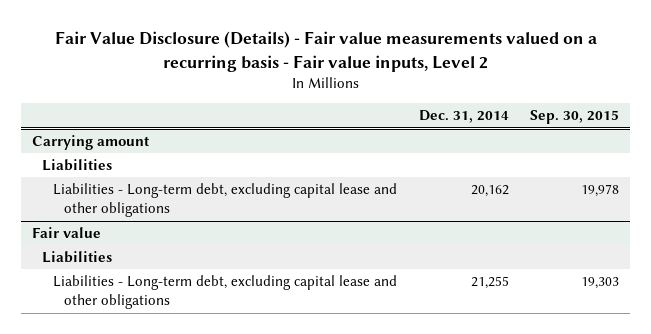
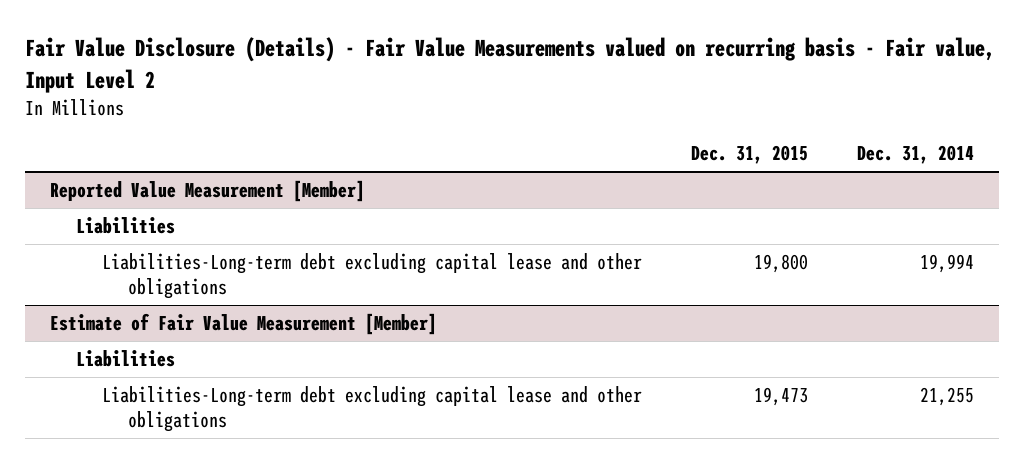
- Fair Value Disclosure (Details) - Fair value measurements valued on a recurring basis - Fair value inputs, Level 2
+ Fair Value Disclosure (Details) - Fair Value Measurements valued on recurring basis - Fair value, Input Level 2
- | Dec. 31, 2014 | Sep. 30, 2015
+ | Dec. 31, 2015 | Dec. 31, 2014
- Carrying amount
+ Reported Value Measurement [Member]
- Liabilities - Long-term debt, excluding capital lease and other obligations | 20,162 | 19,978
- Fair value
+ Liabilities-Long-term debt excluding capital lease and other obligations | 19,800 | 19,994
+ Estimate of Fair Value Measurement [Member]
- Liabilities - Long-term debt, excluding capital lease and other obligations | 21,255 | 19,303
+ Liabilities-Long-term debt excluding capital lease and other obligations | 19,473 | 21,255

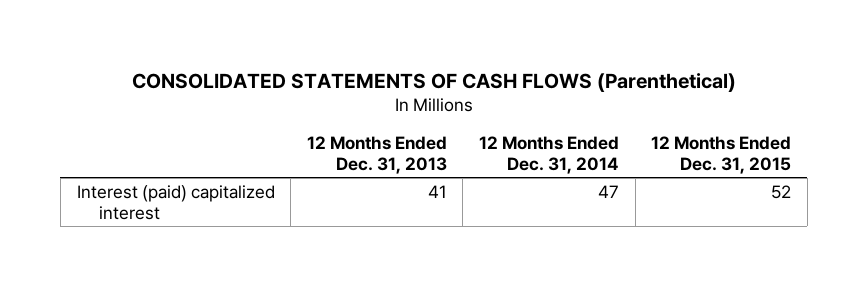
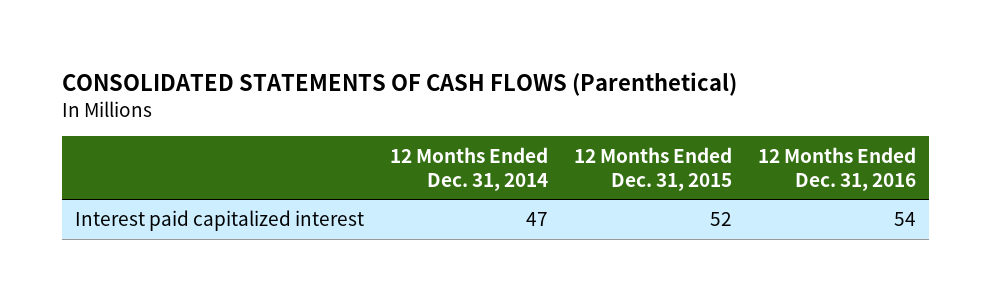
- | 12 Months Ended Dec. 31, 2013 | 12 Months Ended Dec. 31, 2014 | 12 Months Ended Dec. 31, 2015
+ | 12 Months Ended Dec. 31, 2014 | 12 Months Ended Dec. 31, 2015 | 12 Months Ended Dec. 31, 2016
- Interest (paid) capitalized interest | 41 | 47 | 52
+ Interest paid capitalized interest | 47 | 52 | 54

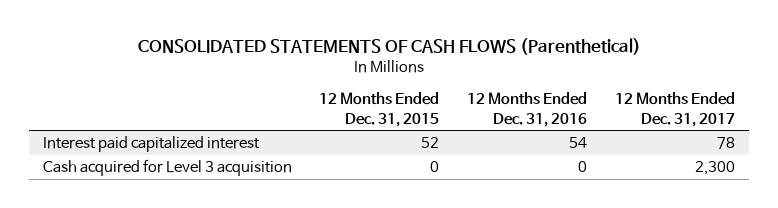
- | 12 Months Ended Dec. 31, 2014 | 12 Months Ended Dec. 31, 2015 | 12 Months Ended Dec. 31, 2016
+ | 12 Months Ended Dec. 31, 2015 | 12 Months Ended Dec. 31, 2016 | 12 Months Ended Dec. 31, 2017
+ Cash acquired for Level 3 acquisition | 0 | 0 | 2,300

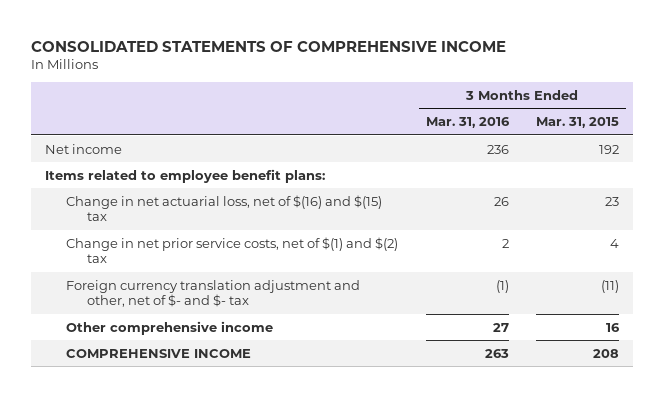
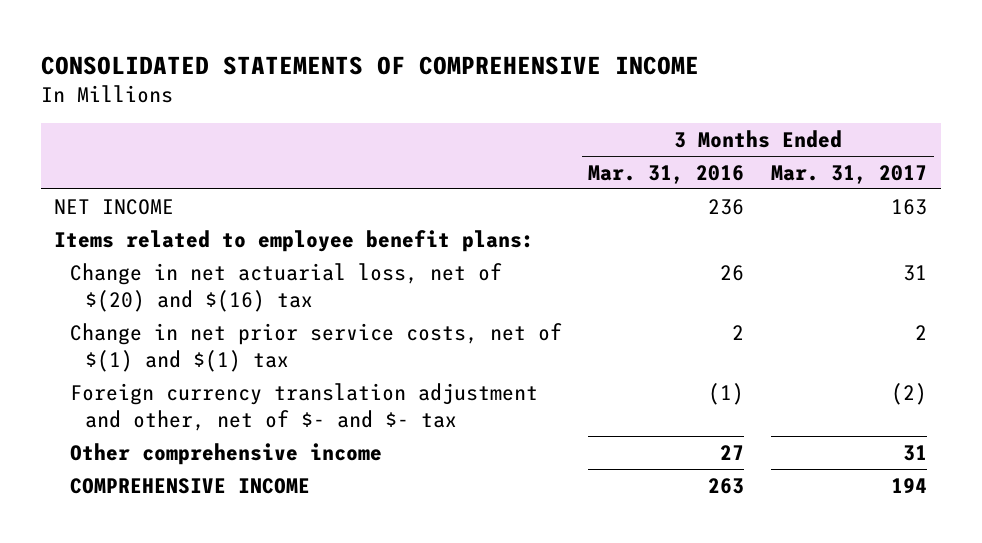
- | 3 Months Ended Mar. 31, 2016 | 3 Months Ended Mar. 31, 2015
+ | 3 Months Ended Mar. 31, 2016 | 3 Months Ended Mar. 31, 2017
- Net income | 236 | 192
+ NET INCOME | 236 | 163
- Change in net actuarial loss, net of $(16) and $(15) tax | 26 | 23
- Change in net prior service costs, net of $(1) and $(2) tax | 2 | 4
+ Change in net actuarial loss, net of $(20) and $(16) tax | 26 | 31
+ Change in net prior service costs, net of $(1) and $(1) tax | 2 | 2

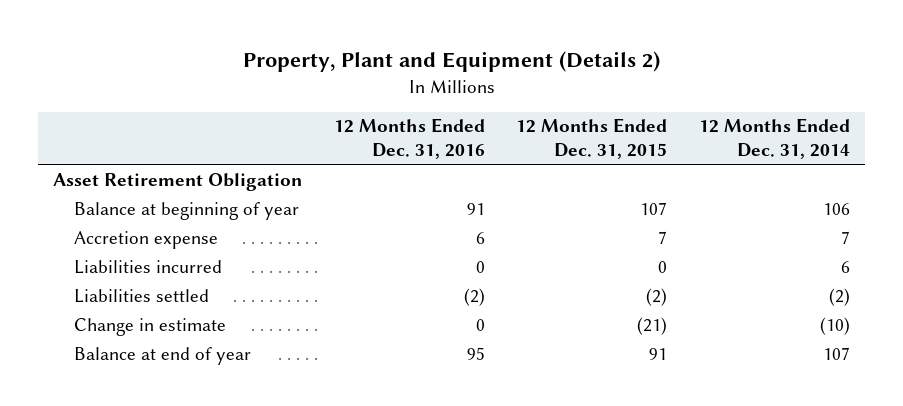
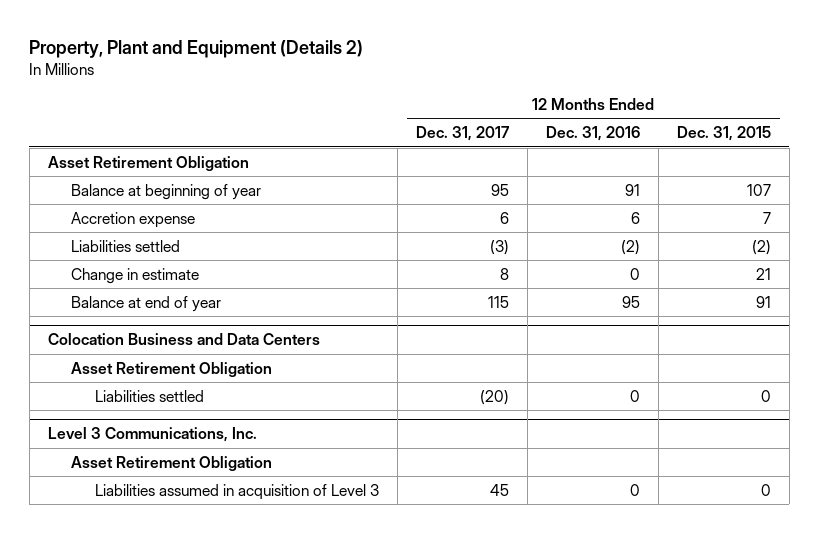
- | 12 Months Ended Dec. 31, 2016 | 12 Months Ended Dec. 31, 2015 | 12 Months Ended Dec. 31, 2014
+ | 12 Months Ended Dec. 31, 2017 | 12 Months Ended Dec. 31, 2016 | 12 Months Ended Dec. 31, 2015
- Liabilities incurred | 0 | 0 | 6
- Change in estimate | 0 | (21) | (10)
+ Change in estimate | 8 | 0 | 21
+ Colocation Business and Data Centers
+ Asset Retirement Obligation
+ Liabilities settled | (20) | 0 | 0
+ Level 3 Communications, Inc.
+ Asset Retirement Obligation
+ Liabilities assumed in acquisition of Level 3 | 45 | 0 | 0

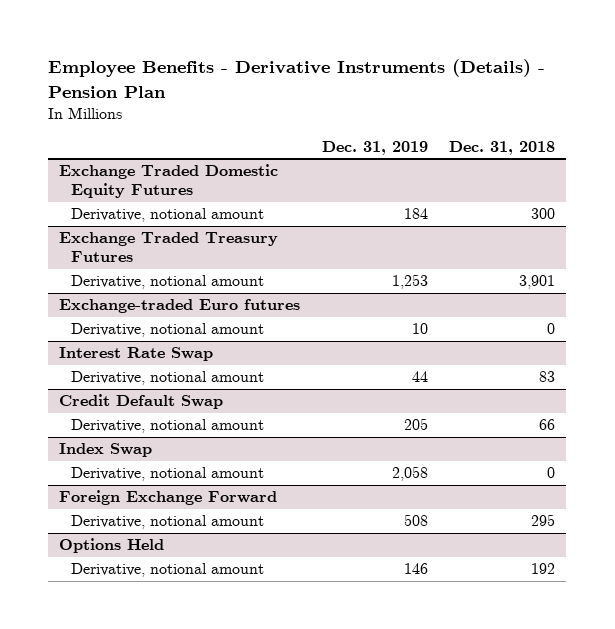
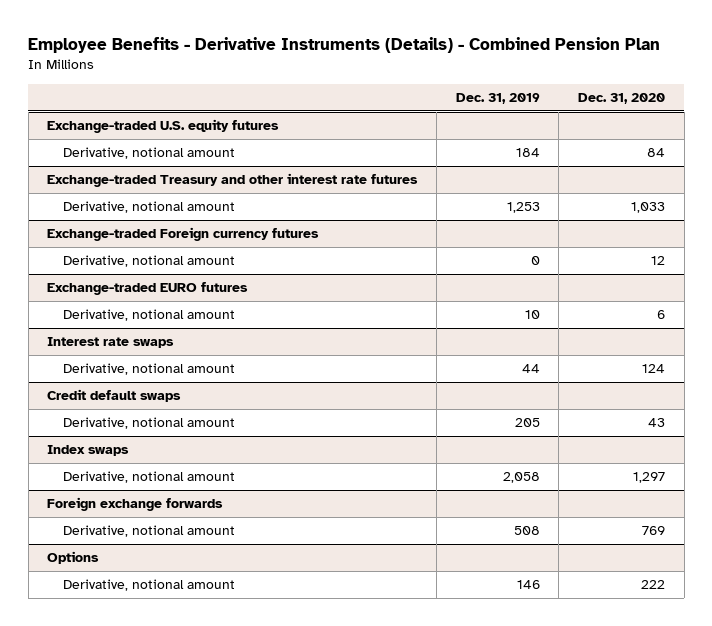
- Employee Benefits - Derivative Instruments (Details) - Pension Plan
+ Employee Benefits - Derivative Instruments (Details) - Combined Pension Plan
- | Dec. 31, 2019 | Dec. 31, 2018
+ | Dec. 31, 2019 | Dec. 31, 2020
- Exchange Traded Domestic Equity Futures
+ Exchange-traded U.S. equity futures
- Exchange Traded Treasury Futures
+ Exchange-traded Treasury and other interest rate futures
- Exchange-traded Euro futures
+ Exchange-traded Foreign currency futures
+ Derivative, notional amount | 0 | 12
+ Exchange-traded EURO futures
- Interest Rate Swap
+ Interest rate swaps
- Credit Default Swap
+ Credit default swaps
- Index Swap
+ Index swaps
- Foreign Exchange Forward
+ Foreign exchange forwards
- Options Held
+ Options

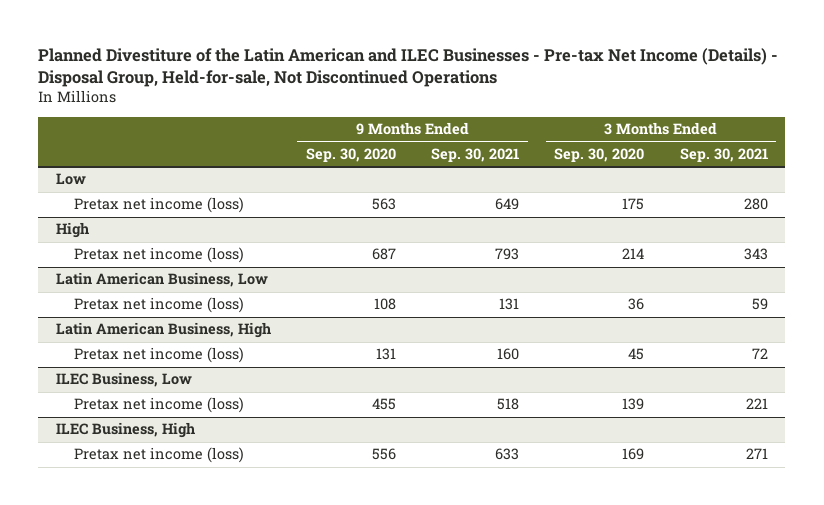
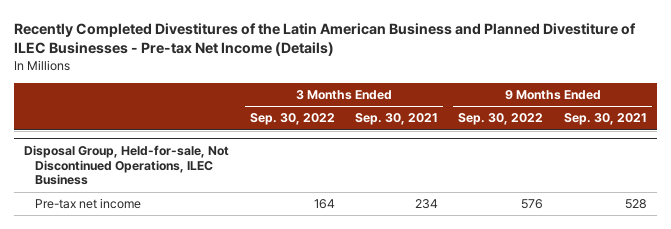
- Planned Divestiture of the Latin American and ILEC Businesses - Pre-tax Net Income (Details) - Disposal Group, Held-for-sale, Not Discontinued Operations
+ Recently Completed Divestitures of the Latin American Business and Planned Divestiture of ILEC Businesses - Pre-tax Net Income (Details)
- | 9 Months Ended Sep. 30, 2020 | 9 Months Ended Sep. 30, 2021 | 3 Months Ended Sep. 30, 2020 | 3 Months Ended Sep. 30, 2021
+ | 3 Months Ended Sep. 30, 2022 | 3 Months Ended Sep. 30, 2021 | 9 Months Ended Sep. 30, 2022 | 9 Months Ended Sep. 30, 2021
- Low
- Pretax net income (loss) | 563 | 649 | 175 | 280
- High
- Pretax net income (loss) | 687 | 793 | 214 | 343
- Latin American Business, Low
- Pretax net income (loss) | 108 | 131 | 36 | 59
- Latin American Business, High
- Pretax net income (loss) | 131 | 160 | 45 | 72
- ILEC Business, Low
- Pretax net income (loss) | 455 | 518 | 139 | 221
- ILEC Business, High
- Pretax net income (loss) | 556 | 633 | 169 | 271
+ Disposal Group, Held-for-sale, Not Discontinued Operations, ILEC Business
+ Pre-tax net income | 164 | 234 | 576 | 528

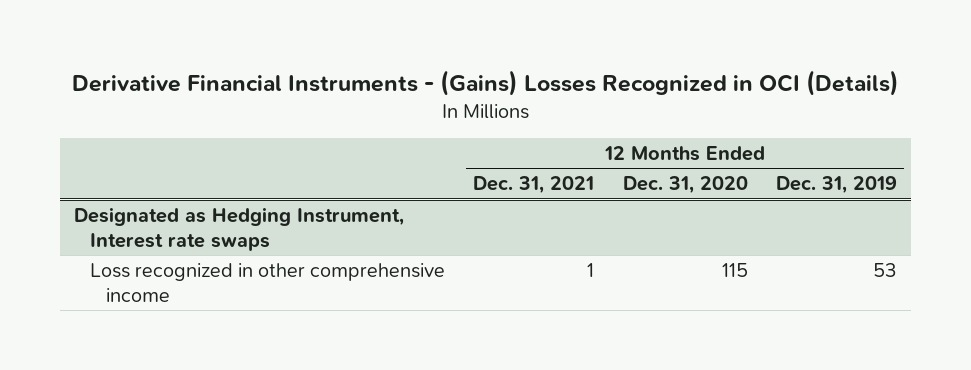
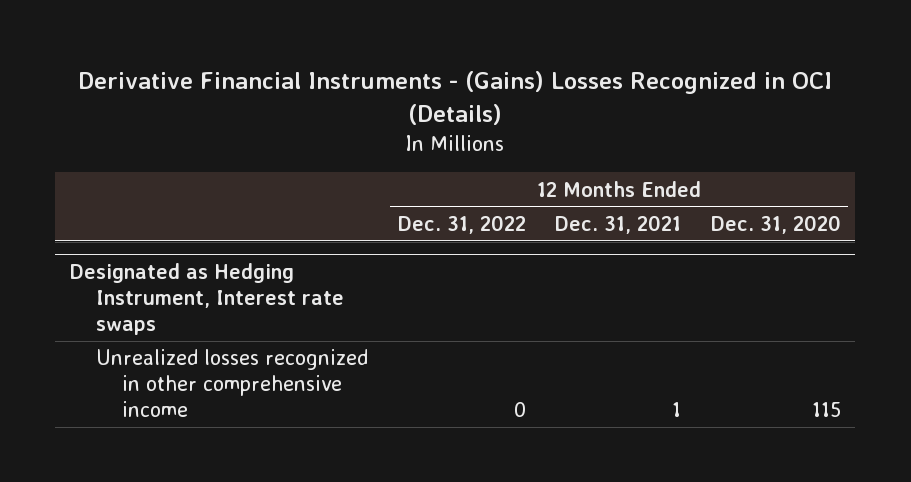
- | 12 Months Ended Dec. 31, 2021 | 12 Months Ended Dec. 31, 2020 | 12 Months Ended Dec. 31, 2019
+ | 12 Months Ended Dec. 31, 2022 | 12 Months Ended Dec. 31, 2021 | 12 Months Ended Dec. 31, 2020
@ Designated as Hedging Instrument, Interest rate swaps
- Loss recognized in other comprehensive income | 1 | 115 | 53
+ Unrealized losses recognized in other comprehensive income | 0 | 1 | 115

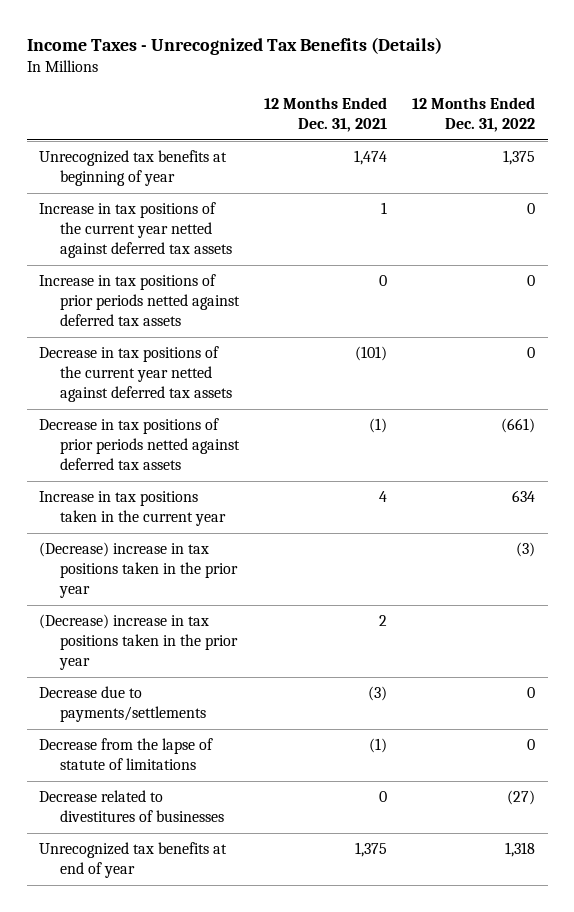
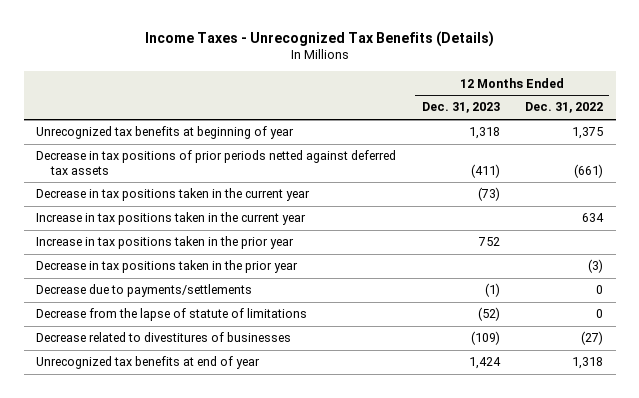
- | 12 Months Ended Dec. 31, 2021 | 12 Months Ended Dec. 31, 2022
+ | 12 Months Ended Dec. 31, 2023 | 12 Months Ended Dec. 31, 2022
- Increase in tax positions of the current year netted against deferred tax assets | 1 | 0
- Increase in tax positions of prior periods netted against deferred tax assets | 0 | 0
- Decrease in tax positions of the current year netted against deferred tax assets | (101) | 0
+ Decrease in tax positions taken in the current year | (73) |
- (Decrease) increase in tax positions taken in the prior year | | (3)
- (Decrease) increase in tax positions taken in the prior year | 2 |
+ Increase in tax positions taken in the prior year | 752 |
+ Decrease in tax positions taken in the prior year | | (3)

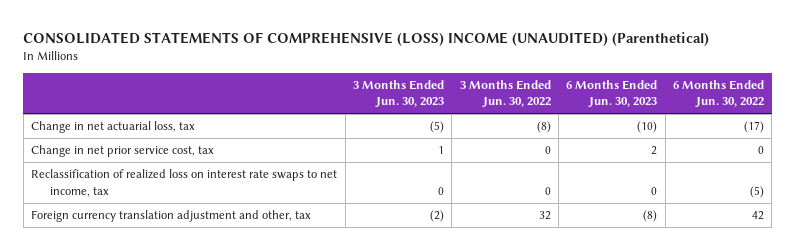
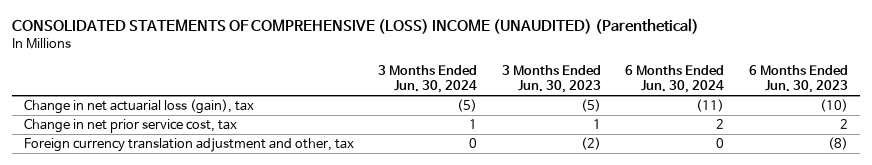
- | 3 Months Ended Jun. 30, 2023 | 3 Months Ended Jun. 30, 2022 | 6 Months Ended Jun. 30, 2023 | 6 Months Ended Jun. 30, 2022
+ | 3 Months Ended Jun. 30, 2024 | 3 Months Ended Jun. 30, 2023 | 6 Months Ended Jun. 30, 2024 | 6 Months Ended Jun. 30, 2023
- Change in net actuarial loss, tax | (5) | (8) | (10) | (17)
+ Change in net actuarial loss (gain), tax | (5) | (5) | (11) | (10)
- Reclassification of realized loss on interest rate swaps to net income, tax | 0 | 0 | 0 | (5)

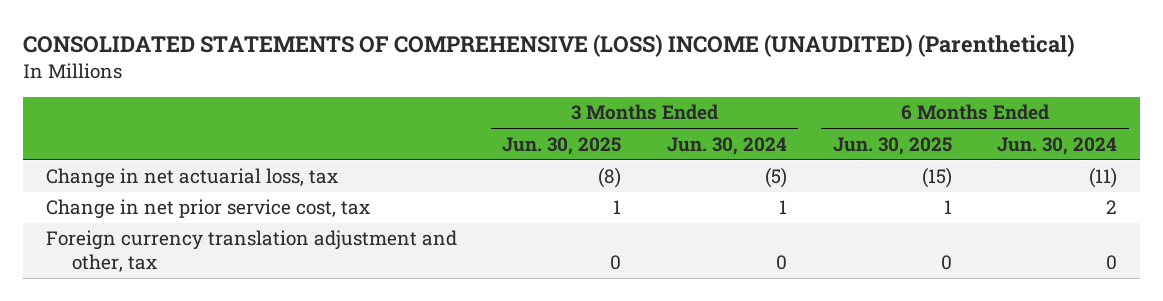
- | 3 Months Ended Jun. 30, 2024 | 3 Months Ended Jun. 30, 2023 | 6 Months Ended Jun. 30, 2024 | 6 Months Ended Jun. 30, 2023
+ | 3 Months Ended Jun. 30, 2025 | 3 Months Ended Jun. 30, 2024 | 6 Months Ended Jun. 30, 2025 | 6 Months Ended Jun. 30, 2024
- Change in net actuarial loss (gain), tax | (5) | (5) | (11) | (10)
+ Change in net actuarial loss, tax | (8) | (5) | (15) | (11)

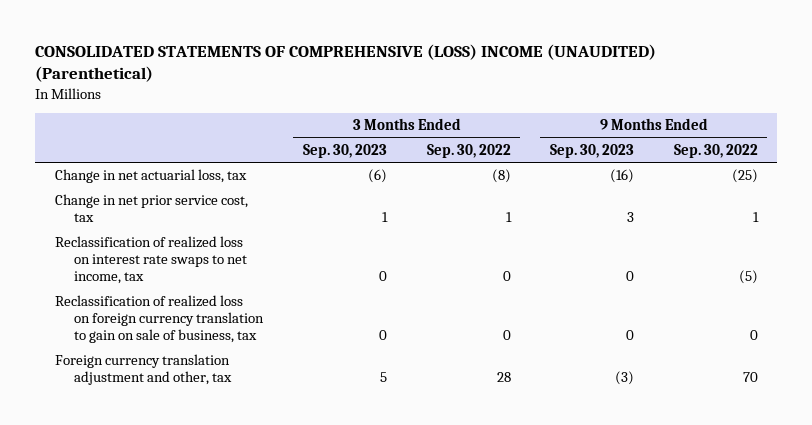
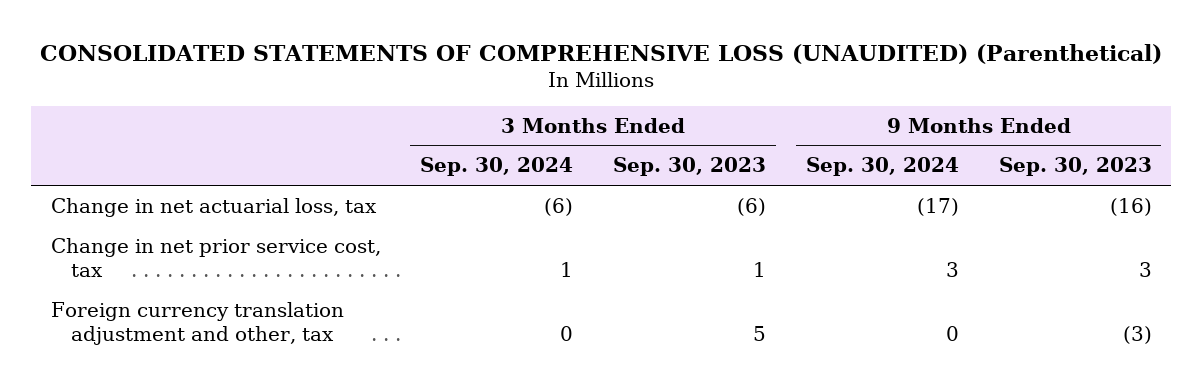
- CONSOLIDATED STATEMENTS OF COMPREHENSIVE (LOSS) INCOME (UNAUDITED) (Parenthetical)
+ CONSOLIDATED STATEMENTS OF COMPREHENSIVE LOSS (UNAUDITED) (Parenthetical)
- | 3 Months Ended Sep. 30, 2023 | 3 Months Ended Sep. 30, 2022 | 9 Months Ended Sep. 30, 2023 | 9 Months Ended Sep. 30, 2022
+ | 3 Months Ended Sep. 30, 2024 | 3 Months Ended Sep. 30, 2023 | 9 Months Ended Sep. 30, 2024 | 9 Months Ended Sep. 30, 2023
- Reclassification of realized loss on interest rate swaps to net income, tax | 0 | 0 | 0 | (5)
- Reclassification of realized loss on foreign currency translation to gain on sale of business, tax | 0 | 0 | 0 | 0

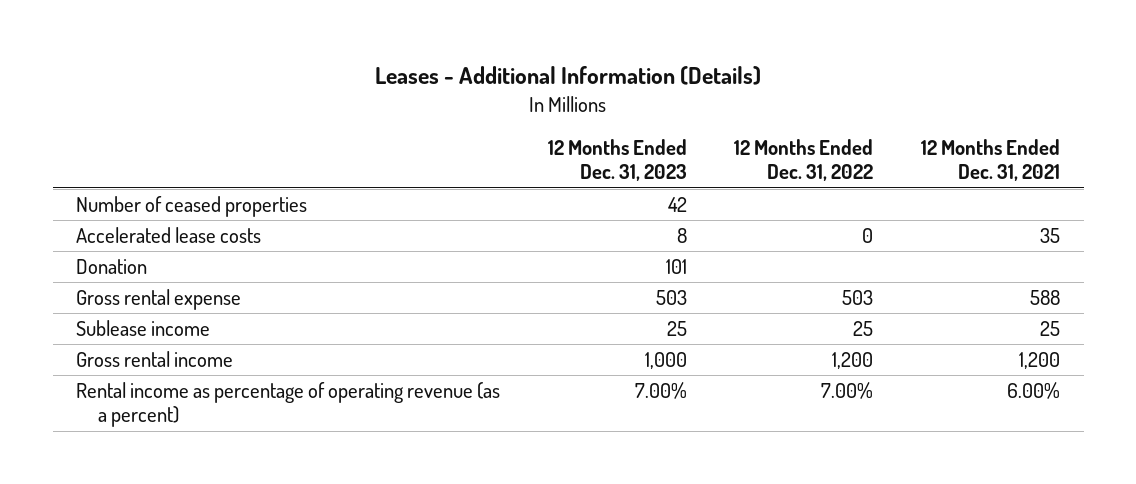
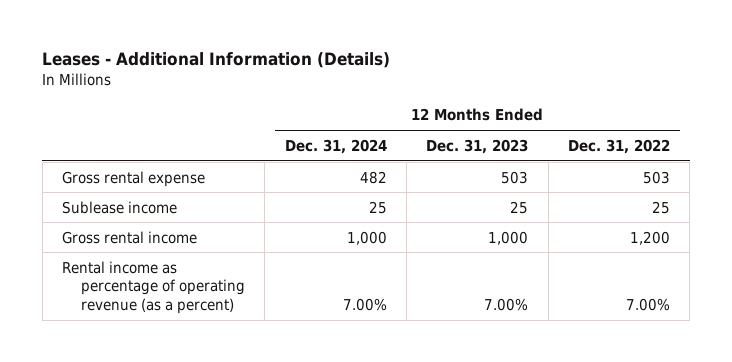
- | 12 Months Ended Dec. 31, 2023 | 12 Months Ended Dec. 31, 2022 | 12 Months Ended Dec. 31, 2021
+ | 12 Months Ended Dec. 31, 2024 | 12 Months Ended Dec. 31, 2023 | 12 Months Ended Dec. 31, 2022
- Number of ceased properties | 42 | |
- Accelerated lease costs | 8 | 0 | 35
- Donation | 101 | |

